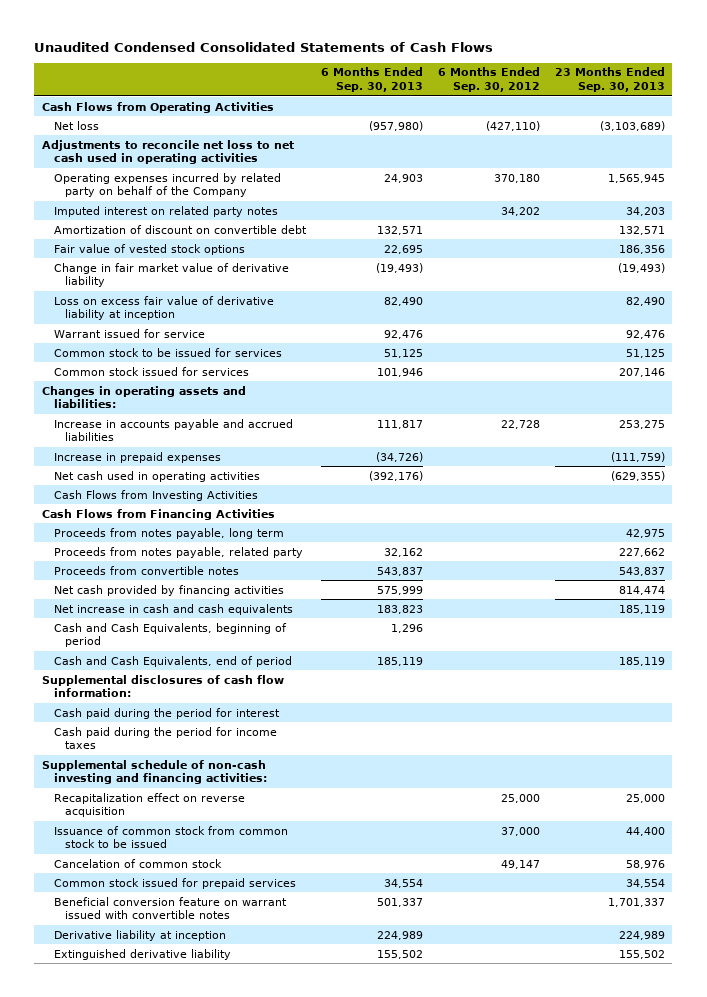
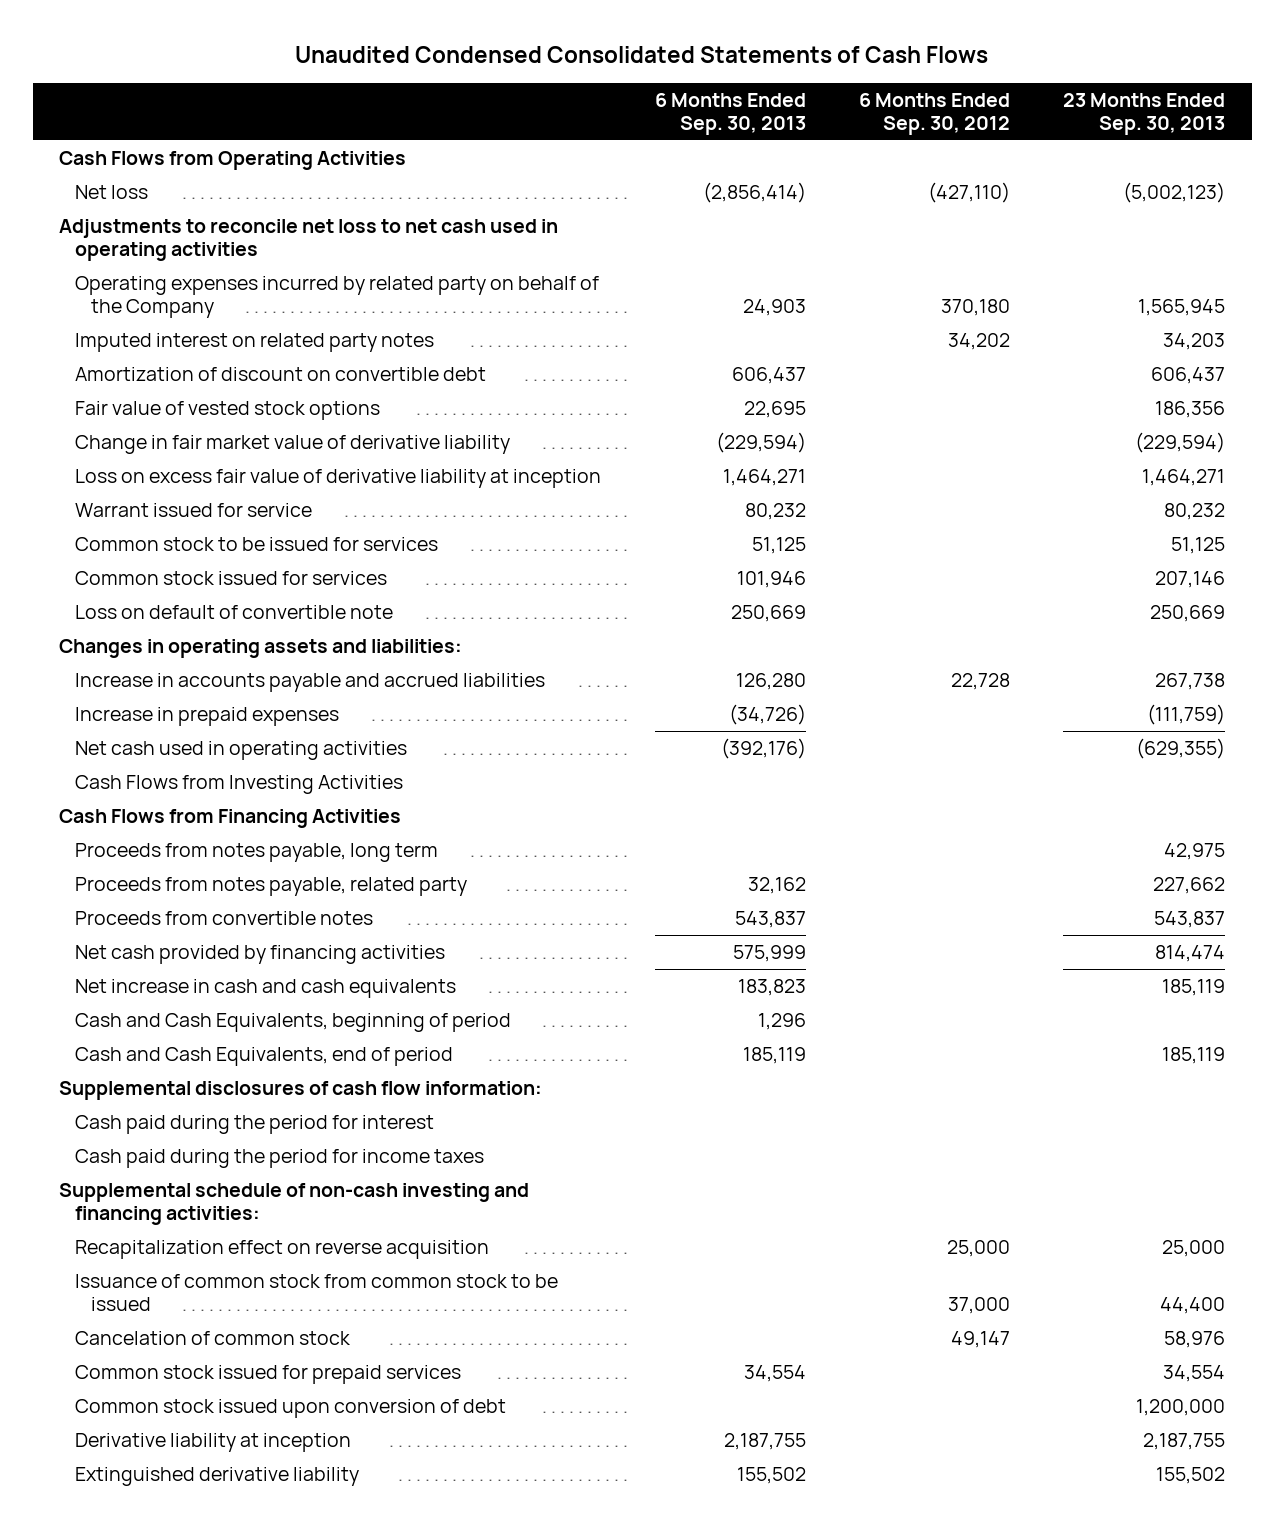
- Net loss | (957,980) | (427,110) | (3,103,689)
+ Net loss | (2,856,414) | (427,110) | (5,002,123)
- Amortization of discount on convertible debt | 132,571 | | 132,571
+ Amortization of discount on convertible debt | 606,437 | | 606,437
- Change in fair market value of derivative liability | (19,493) | | (19,493)
- Loss on excess fair value of derivative liability at inception | 82,490 | | 82,490
- Warrant issued for service | 92,476 | | 92,476
+ Change in fair market value of derivative liability | (229,594) | | (229,594)
+ Loss on excess fair value of derivative liability at inception | 1,464,271 | | 1,464,271
+ Warrant issued for service | 80,232 | | 80,232
+ Loss on default of convertible note | 250,669 | | 250,669
- Increase in accounts payable and accrued liabilities | 111,817 | 22,728 | 253,275
+ Increase in accounts payable and accrued liabilities | 126,280 | 22,728 | 267,738
- Beneficial conversion feature on warrant issued with convertible notes | 501,337 | | 1,701,337
- Derivative liability at inception | 224,989 | | 224,989
+ Common stock issued upon conversion of debt | | | 1,200,000
+ Derivative liability at inception | 2,187,755 | | 2,187,755

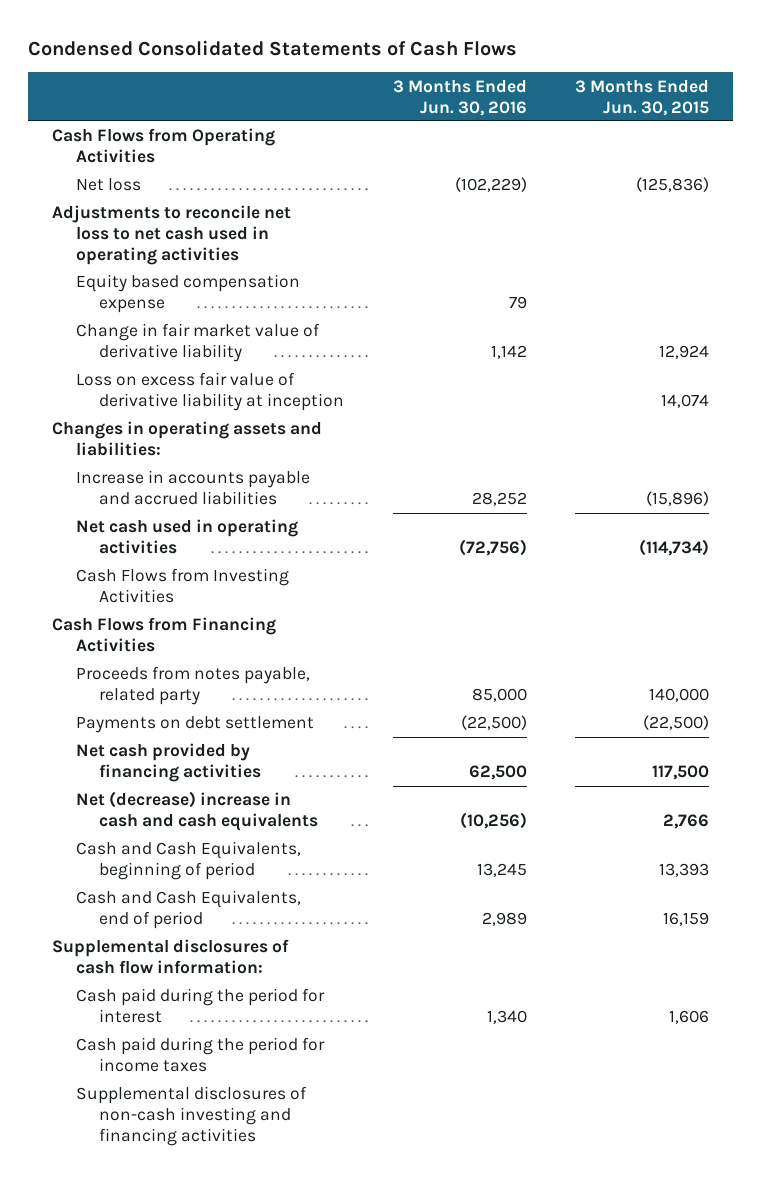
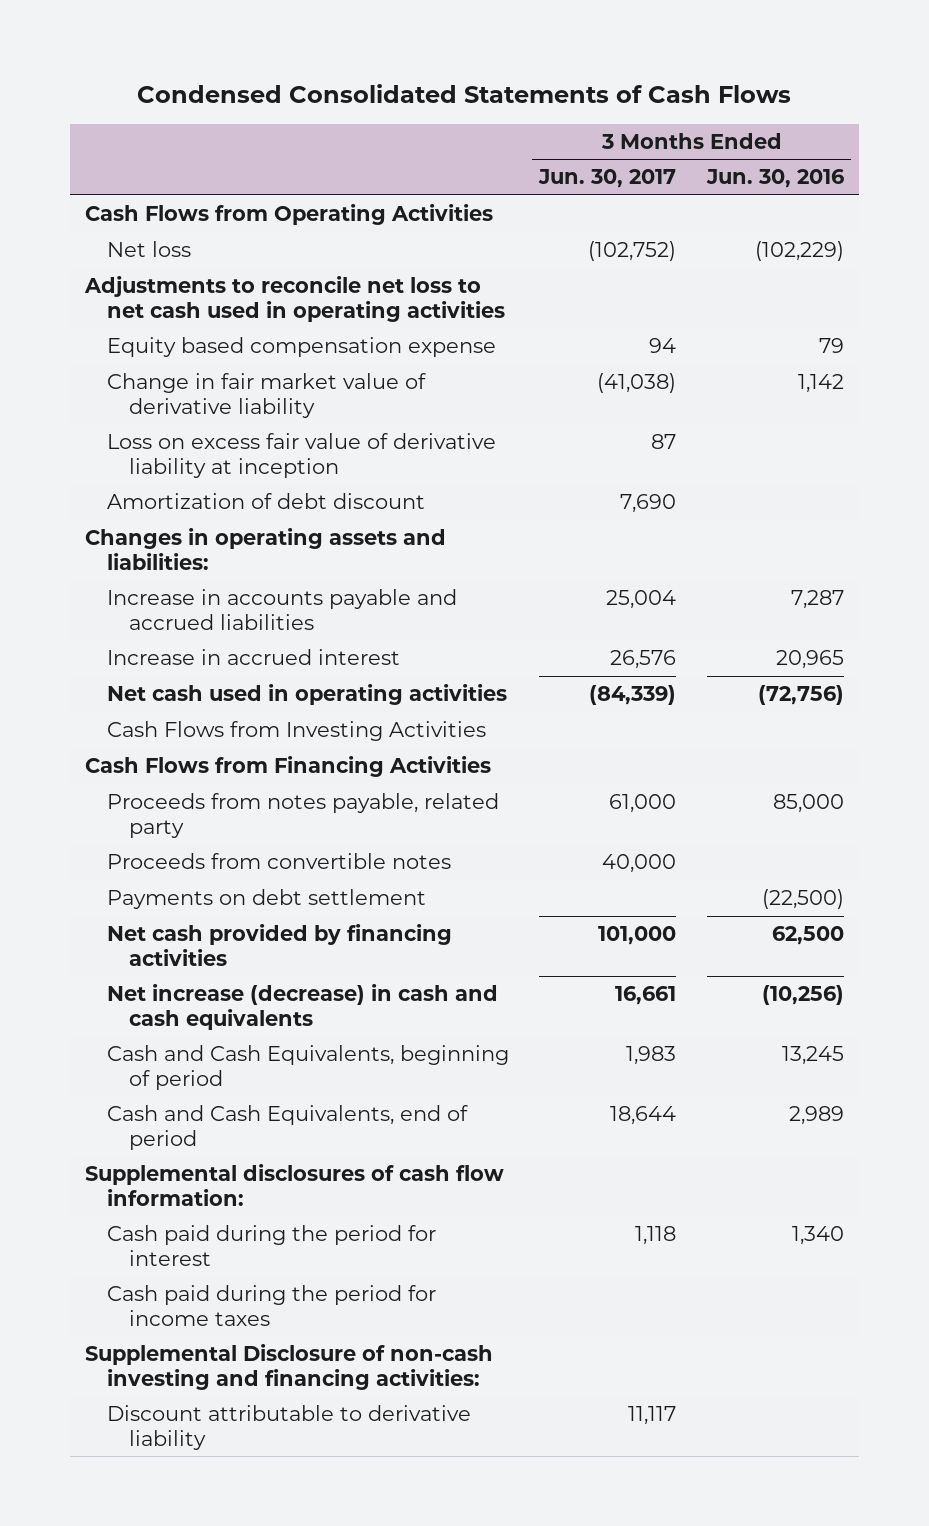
- | 3 Months Ended Jun. 30, 2016 | 3 Months Ended Jun. 30, 2015
+ | 3 Months Ended Jun. 30, 2017 | 3 Months Ended Jun. 30, 2016
+ Amortization of debt discount | 7,690 |
- Increase in accounts payable and accrued liabilities | 28,252 | (15,896)
+ Increase in accounts payable and accrued liabilities | 25,004 | 7,287
+ Increase in accrued interest | 26,576 | 20,965
+ Proceeds from convertible notes | 40,000 |
- Net (decrease) increase in cash and cash equivalents | (10,256) | 2,766
+ Net increase (decrease) in cash and cash equivalents | 16,661 | (10,256)
- Supplemental disclosures of non-cash investing and financing activities
+ Supplemental Disclosure of non-cash investing and financing activities:
+ Discount attributable to derivative liability | 11,117 |

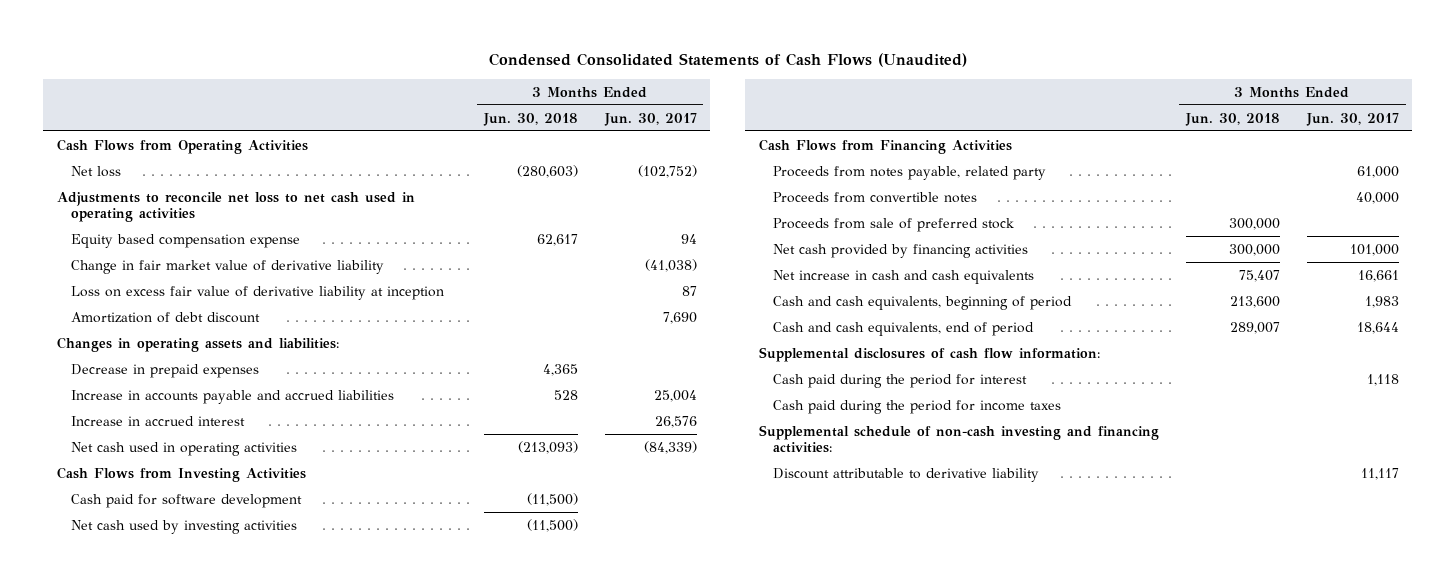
- Condensed Consolidated Statements of Cash Flows
+ Condensed Consolidated Statements of Cash Flows (Unaudited)
- | 3 Months Ended Jun. 30, 2017 | 3 Months Ended Jun. 30, 2016
+ | 3 Months Ended Jun. 30, 2018 | 3 Months Ended Jun. 30, 2017
+ Decrease in prepaid expenses | 4,365 |
+ Cash paid for software development | (11,500) |
+ Net cash used by investing activities | (11,500) |
- Payments on debt settlement | | (22,500)
+ Proceeds from sale of preferred stock | 300,000 |
- Net increase (decrease) in cash and cash equivalents | 16,661 | (10,256)
- Cash and Cash Equivalents, beginning of period | 1,983 | 13,245
- Cash and Cash Equivalents, end of period | 18,644 | 2,989
+ Net increase in cash and cash equivalents | 75,407 | 16,661
+ Cash and cash equivalents, beginning of period | 213,600 | 1,983
+ Cash and cash equivalents, end of period | 289,007 | 18,644
- Supplemental Disclosure of non-cash investing and financing activities:
+ Supplemental schedule of non-cash investing and financing activities:

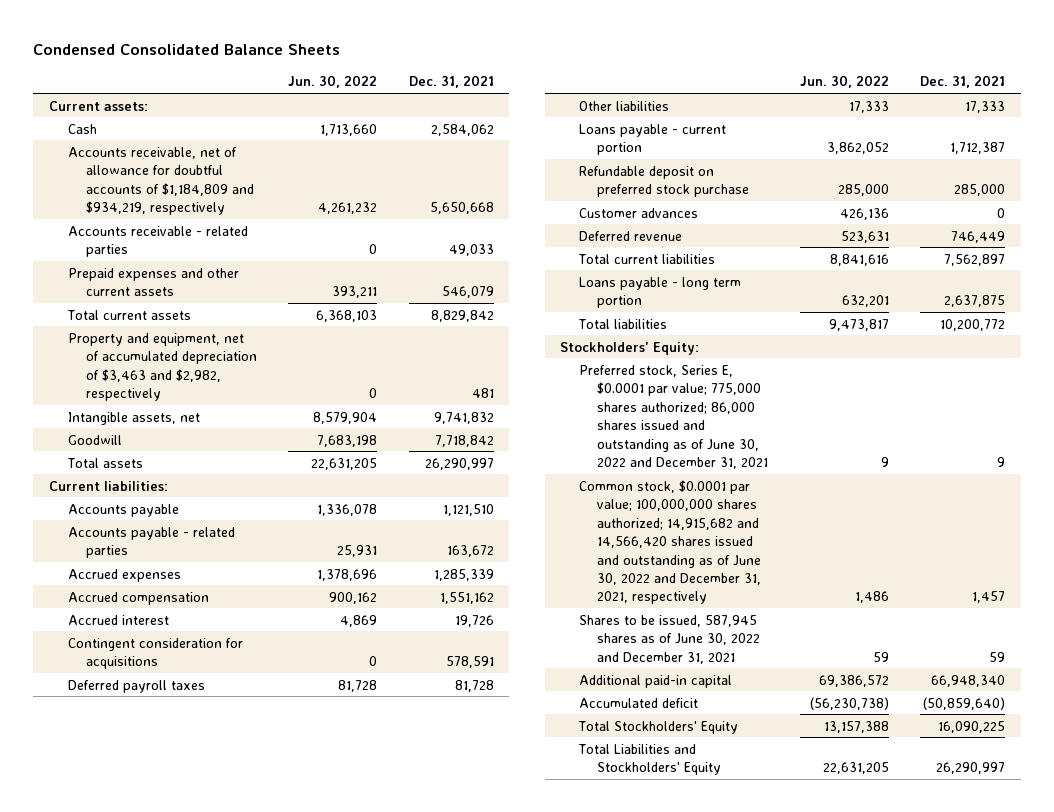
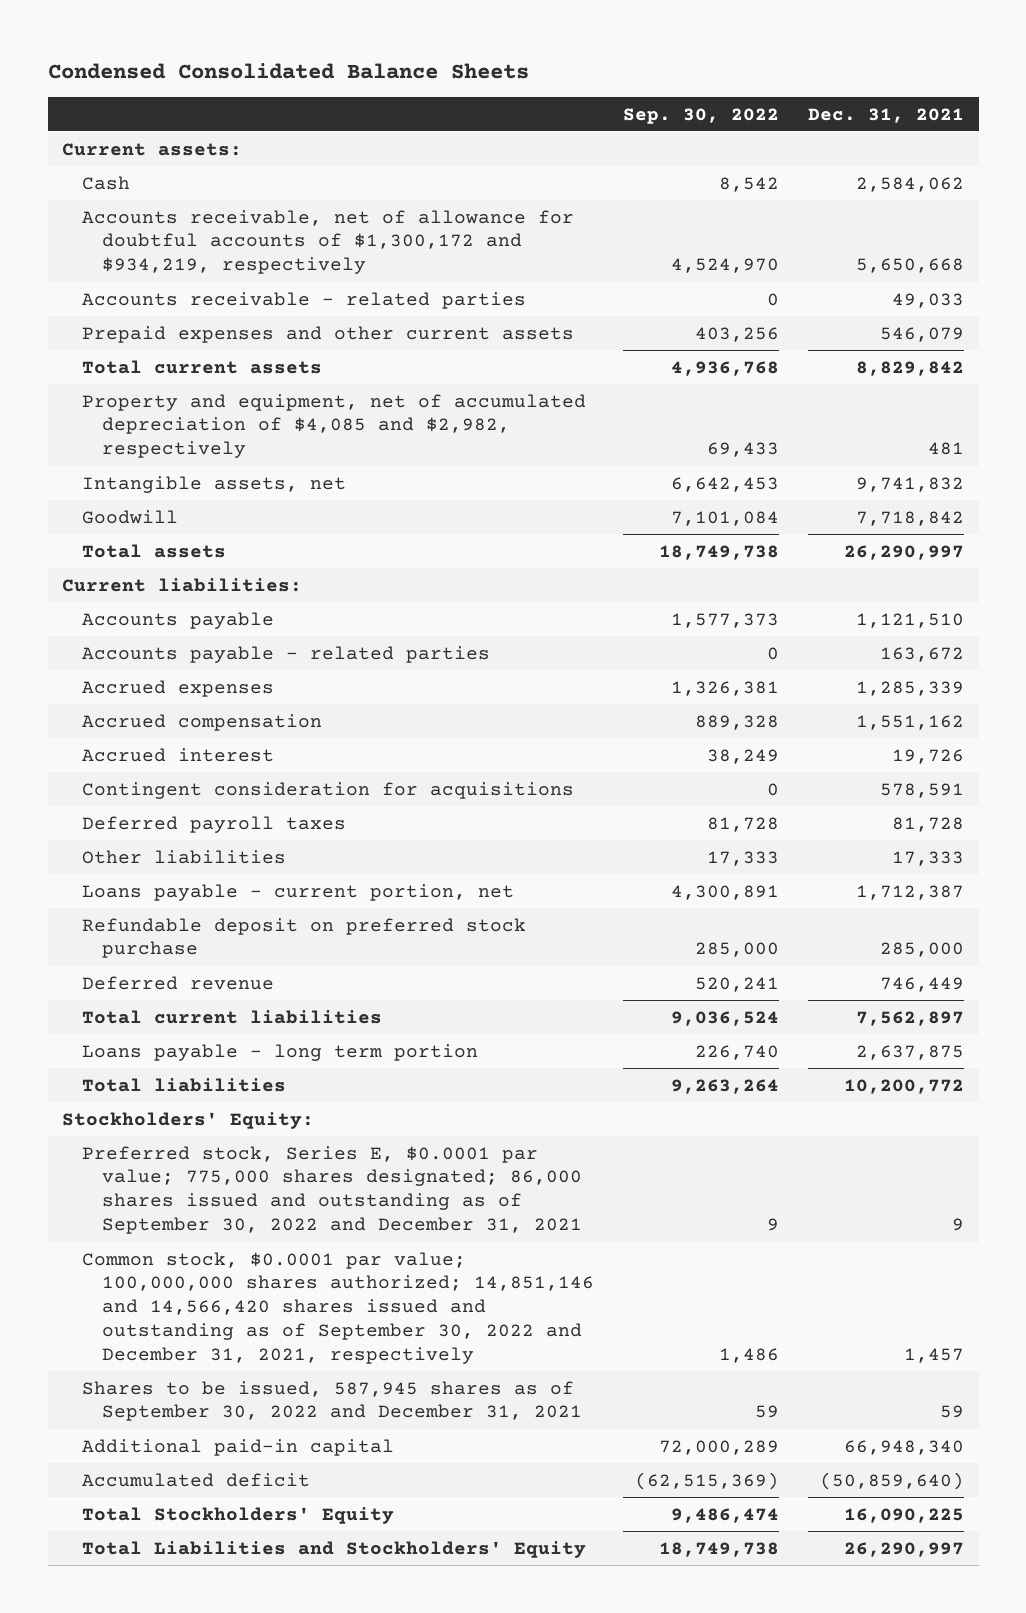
- | Jun. 30, 2022 | Dec. 31, 2021
+ | Sep. 30, 2022 | Dec. 31, 2021
- Accounts receivable, net of allowance for doubtful accounts of $1,184,809 and $934,219, respectively | 4,261,232 | 5,650,668
+ Accounts receivable, net of allowance for doubtful accounts of $1,300,172 and $934,219, respectively | 4,524,970 | 5,650,668
- Property and equipment, net of accumulated depreciation of $3,463 and $2,982, respectively | 0 | 481
+ Property and equipment, net of accumulated depreciation of $4,085 and $2,982, respectively | 69,433 | 481
- Loans payable - current portion | 3,862,052 | 1,712,387
+ Loans payable - current portion, net | 4,300,891 | 1,712,387
- Customer advances | 426,136 | 0
- Preferred stock, Series E, $0.0001 par value; 775,000 shares authorized; 86,000 shares issued and outstanding as of June 30, 2022 and December 31, 2021 | 9 | 9
- Common stock, $0.0001 par value; 100,000,000 shares authorized; 14,915,682 and 14,566,420 shares issued and outstanding as of June 30, 2022 and December 31, 2021, respectively | 1,486 | 1,457
- Shares to be issued, 587,945 shares as of June 30, 2022 and December 31, 2021 | 59 | 59
+ Preferred stock, Series E, $0.0001 par value; 775,000 shares designated; 86,000 shares issued and outstanding as of September 30, 2022 and December 31, 2021 | 9 | 9
+ Common stock, $0.0001 par value; 100,000,000 shares authorized; 14,851,146 and 14,566,420 shares issued and outstanding as of September 30, 2022 and December 31, 2021, respectively | 1,486 | 1,457
+ Shares to be issued, 587,945 shares as of September 30, 2022 and December 31, 2021 | 59 | 59

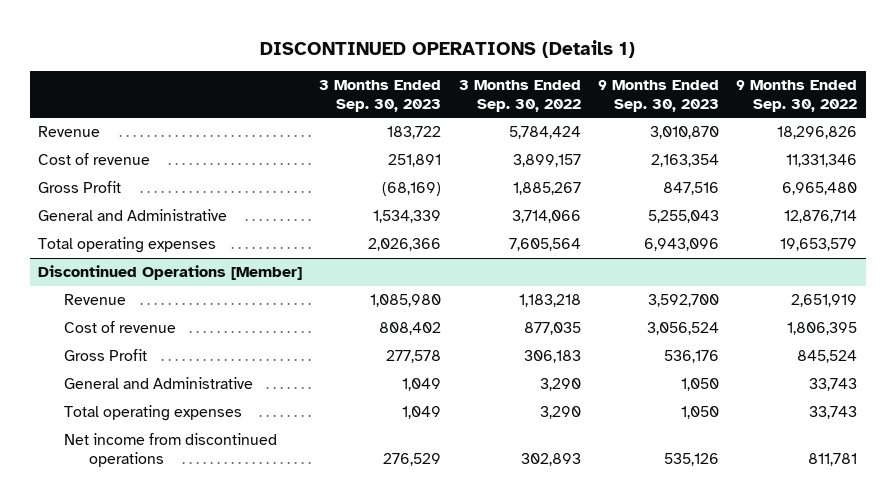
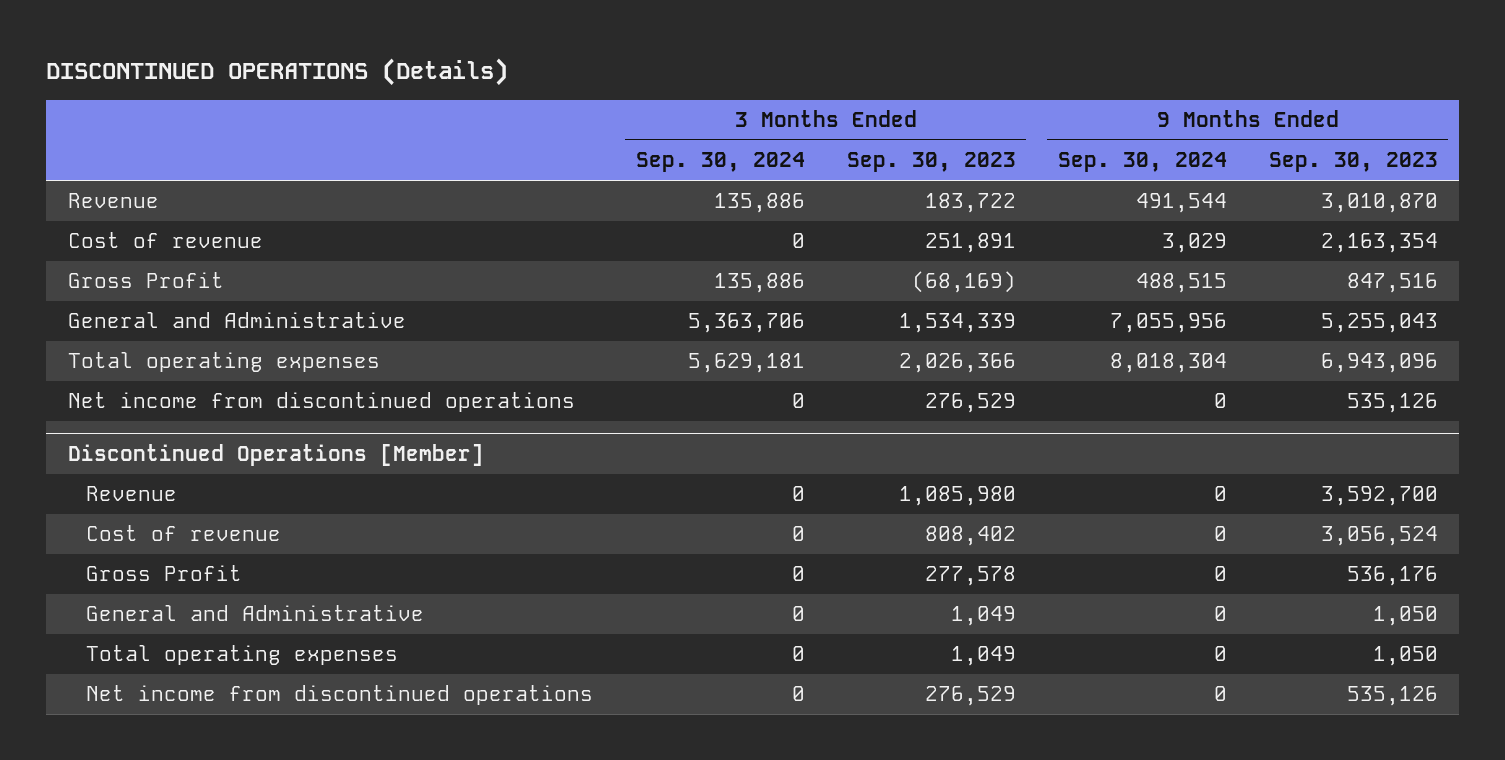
- DISCONTINUED OPERATIONS (Details 1)
+ DISCONTINUED OPERATIONS (Details)
- | 3 Months Ended Sep. 30, 2023 | 3 Months Ended Sep. 30, 2022 | 9 Months Ended Sep. 30, 2023 | 9 Months Ended Sep. 30, 2022
+ | 3 Months Ended Sep. 30, 2024 | 3 Months Ended Sep. 30, 2023 | 9 Months Ended Sep. 30, 2024 | 9 Months Ended Sep. 30, 2023
+ Net income from discontinued operations | 0 | 276,529 | 0 | 535,126

